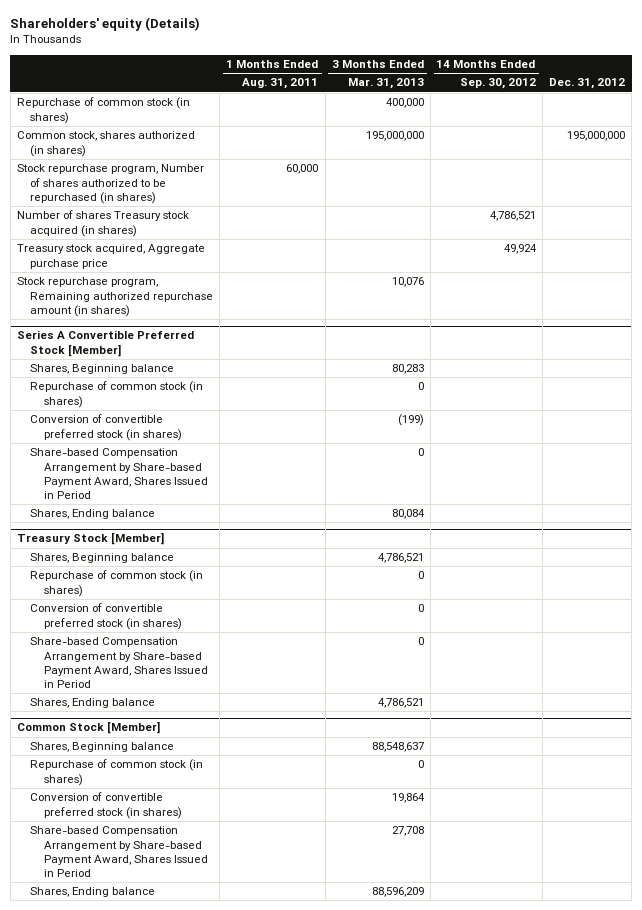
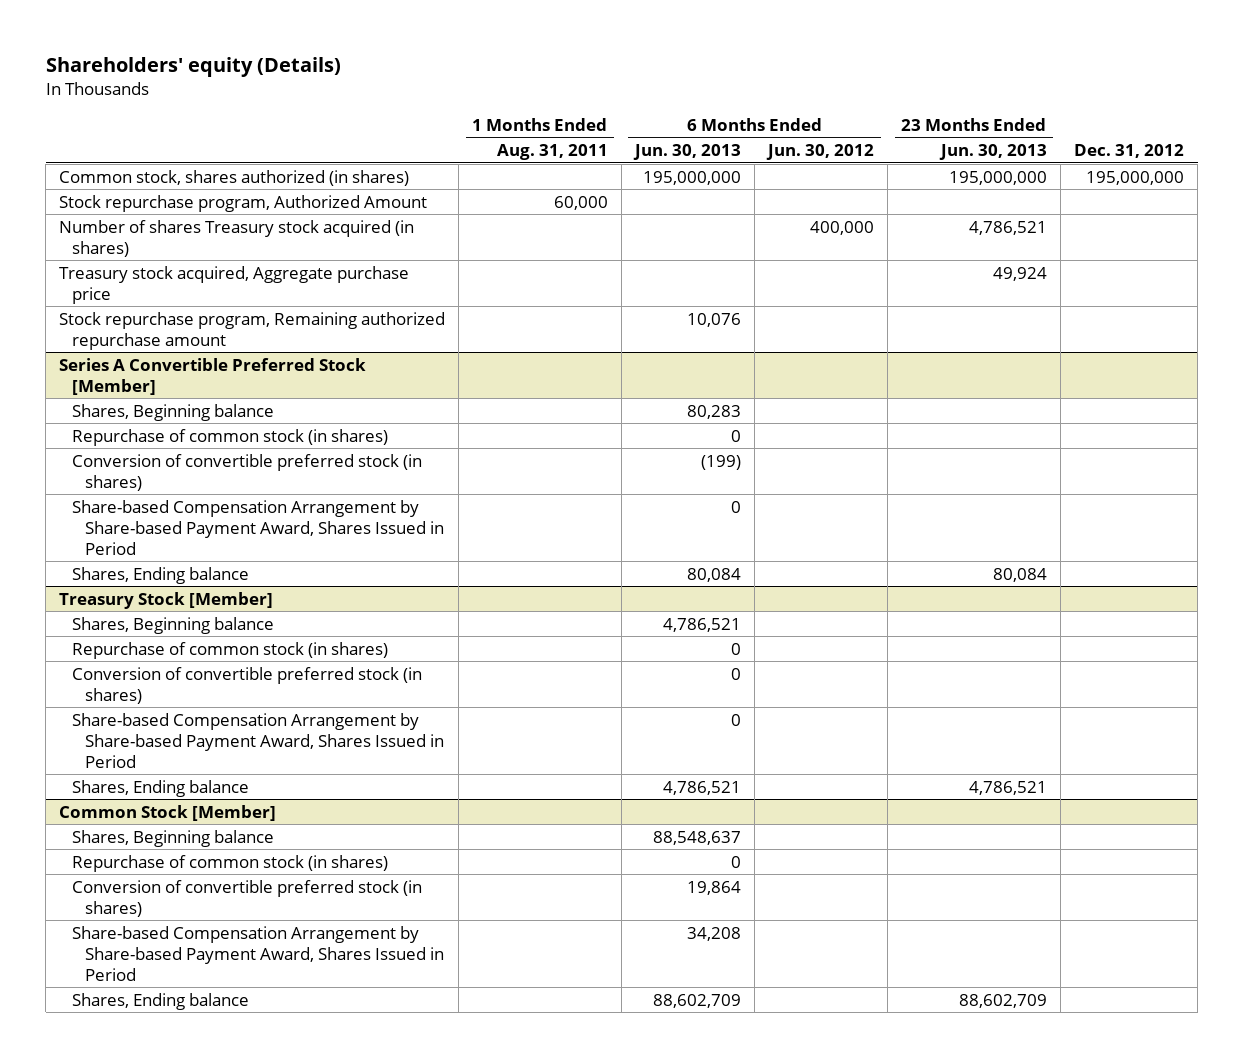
- | 1 Months Ended Aug. 31, 2011 | 3 Months Ended Mar. 31, 2013 | 14 Months Ended Sep. 30, 2012 | Dec. 31, 2012
+ | 1 Months Ended Aug. 31, 2011 | 6 Months Ended Jun. 30, 2013 | 6 Months Ended Jun. 30, 2012 | 23 Months Ended Jun. 30, 2013 | Dec. 31, 2012
- Repurchase of common stock (in shares) | | 400,000 | |
- Stock repurchase program, Number of shares authorized to be repurchased (in shares) | 60,000 | | |
+ Stock repurchase program, Authorized Amount | 60,000 | | | |
- Stock repurchase program, Remaining authorized repurchase amount (in shares) | | 10,076 | |
+ Stock repurchase program, Remaining authorized repurchase amount | | 10,076 | | |

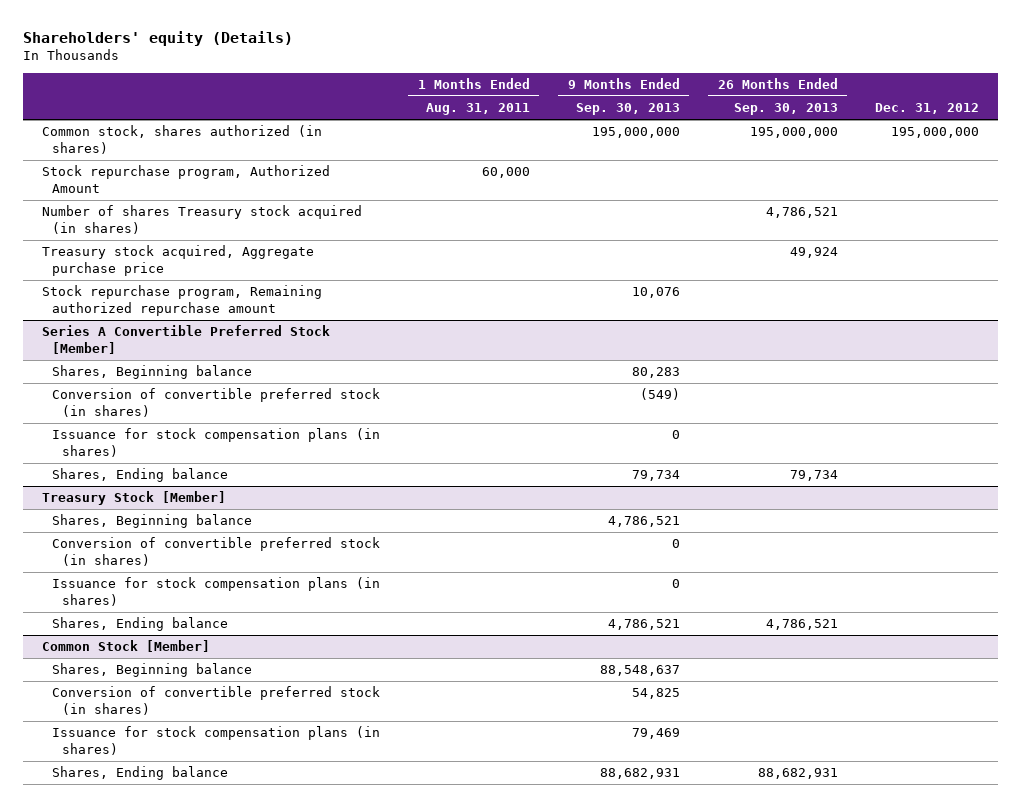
- | 1 Months Ended Aug. 31, 2011 | 6 Months Ended Jun. 30, 2013 | 6 Months Ended Jun. 30, 2012 | 23 Months Ended Jun. 30, 2013 | Dec. 31, 2012
+ | 1 Months Ended Aug. 31, 2011 | 9 Months Ended Sep. 30, 2013 | 26 Months Ended Sep. 30, 2013 | Dec. 31, 2012
@ Series A Convertible Preferred Stock [Member]
- Repurchase of common stock (in shares) | | 0 | | |
- Share-based Compensation Arrangement by Share-based Payment Award, Shares Issued in Period | | 0 | | |
+ Issuance for stock compensation plans (in shares) | | 0 | |
@ Treasury Stock [Member]
- Repurchase of common stock (in shares) | | 0 | | |
- Share-based Compensation Arrangement by Share-based Payment Award, Shares Issued in Period | | 0 | | |
+ Issuance for stock compensation plans (in shares) | | 0 | |
@ Common Stock [Member]
- Repurchase of common stock (in shares) | | 0 | | |
- Share-based Compensation Arrangement by Share-based Payment Award, Shares Issued in Period | | 34,208 | | |
+ Issuance for stock compensation plans (in shares) | | 79,469 | |

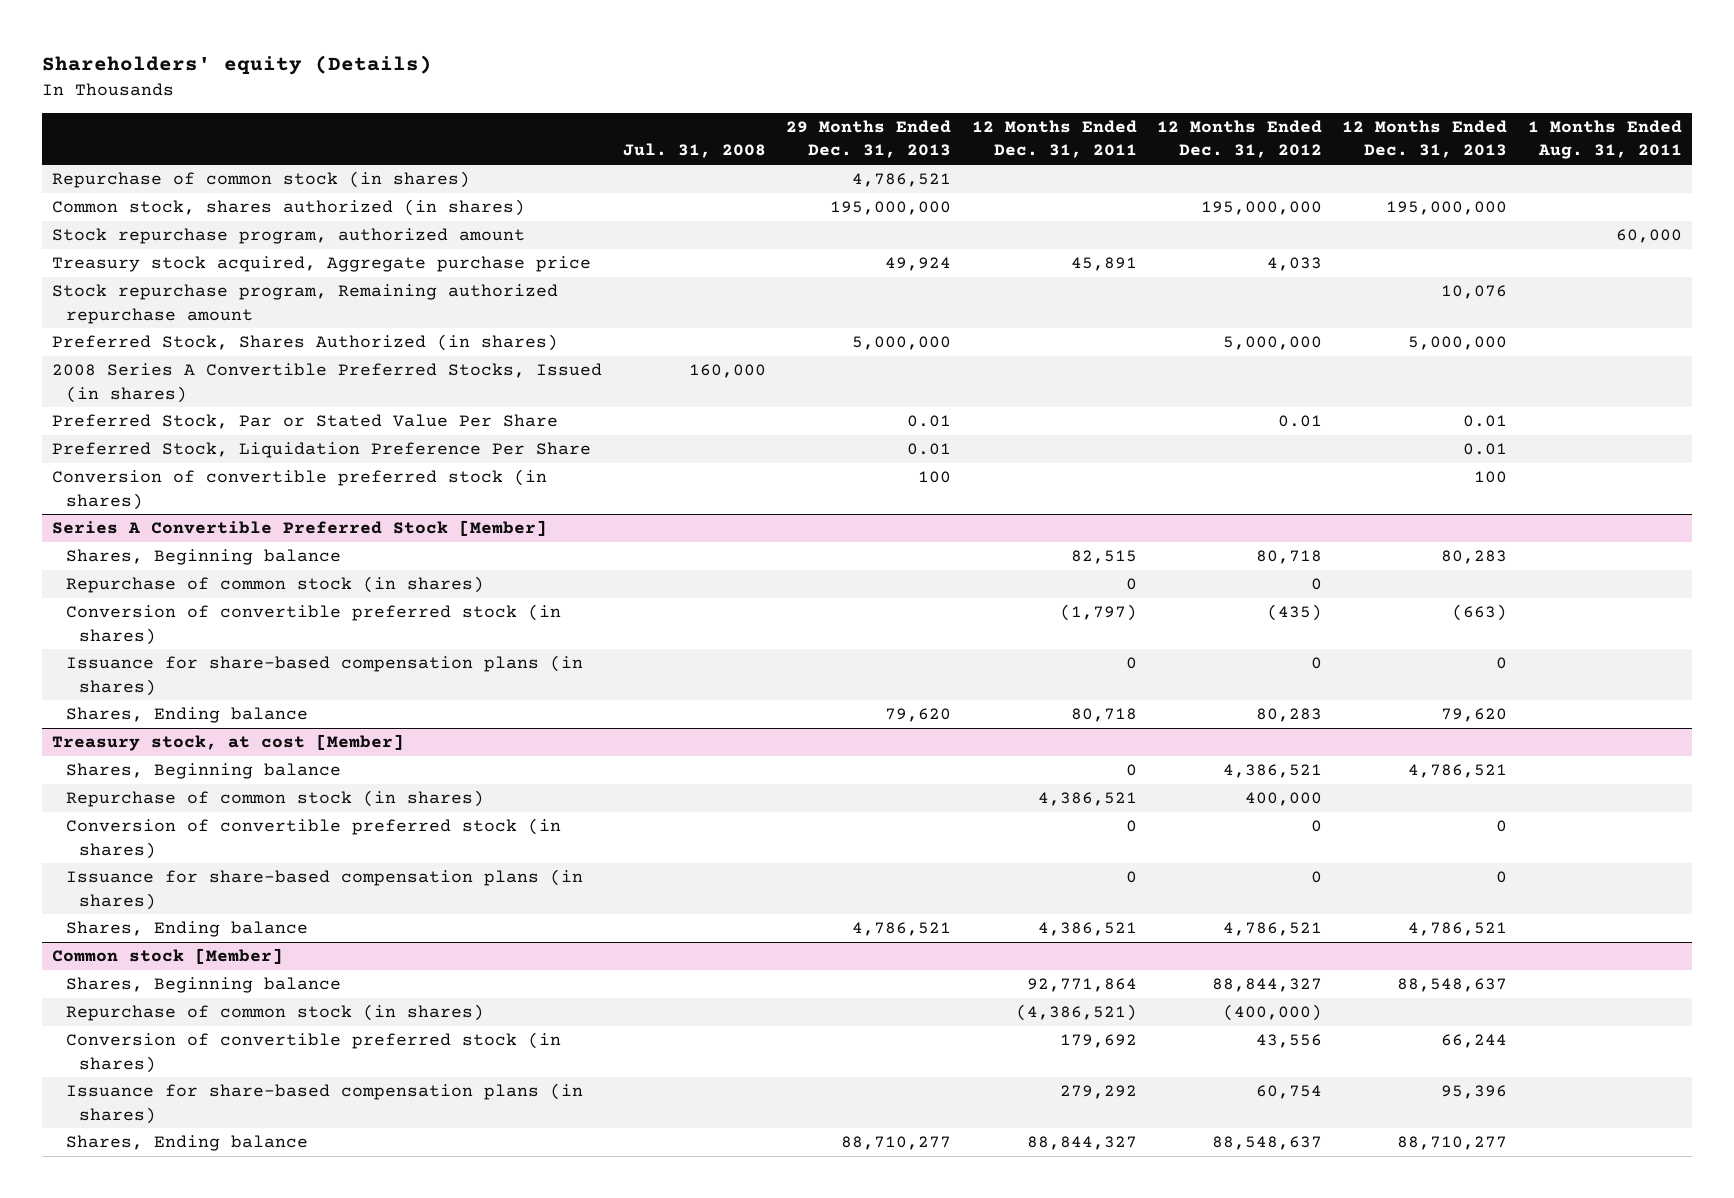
- | 1 Months Ended Aug. 31, 2011 | 9 Months Ended Sep. 30, 2013 | 26 Months Ended Sep. 30, 2013 | Dec. 31, 2012
+ | Jul. 31, 2008 | 29 Months Ended Dec. 31, 2013 | 12 Months Ended Dec. 31, 2011 | 12 Months Ended Dec. 31, 2012 | 12 Months Ended Dec. 31, 2013 | 1 Months Ended Aug. 31, 2011
+ Repurchase of common stock (in shares) | | 4,786,521 | | | |
- Stock repurchase program, Authorized Amount | 60,000 | | |
- Number of shares Treasury stock acquired (in shares) | | | 4,786,521 |
+ Stock repurchase program, authorized amount | | | | | | 60,000
+ Preferred Stock, Shares Authorized (in shares) | | 5,000,000 | | 5,000,000 | 5,000,000 |
+ 2008 Series A Convertible Preferred Stocks, Issued (in shares) | 160,000 | | | | |
+ Preferred Stock, Par or Stated Value Per Share | | 0.01 | | 0.01 | 0.01 |
+ Preferred Stock, Liquidation Preference Per Share | | 0.01 | | | 0.01 |
+ Conversion of convertible preferred stock (in shares) | | 100 | | | 100 |
@ Series A Convertible Preferred Stock [Member]
+ Repurchase of common stock (in shares) | | | 0 | 0 | |
- Issuance for stock compensation plans (in shares) | | 0 | |
+ Issuance for share-based compensation plans (in shares) | | | 0 | 0 | 0 |
- Treasury Stock [Member]
+ Treasury stock, at cost [Member]
+ Repurchase of common stock (in shares) | | | 4,386,521 | 400,000 | |
- Issuance for stock compensation plans (in shares) | | 0 | |
+ Issuance for share-based compensation plans (in shares) | | | 0 | 0 | 0 |
- Common Stock [Member]
+ Common stock [Member]
+ Repurchase of common stock (in shares) | | | (4,386,521) | (400,000) | |
- Issuance for stock compensation plans (in shares) | | 79,469 | |
+ Issuance for share-based compensation plans (in shares) | | | 279,292 | 60,754 | 95,396 |

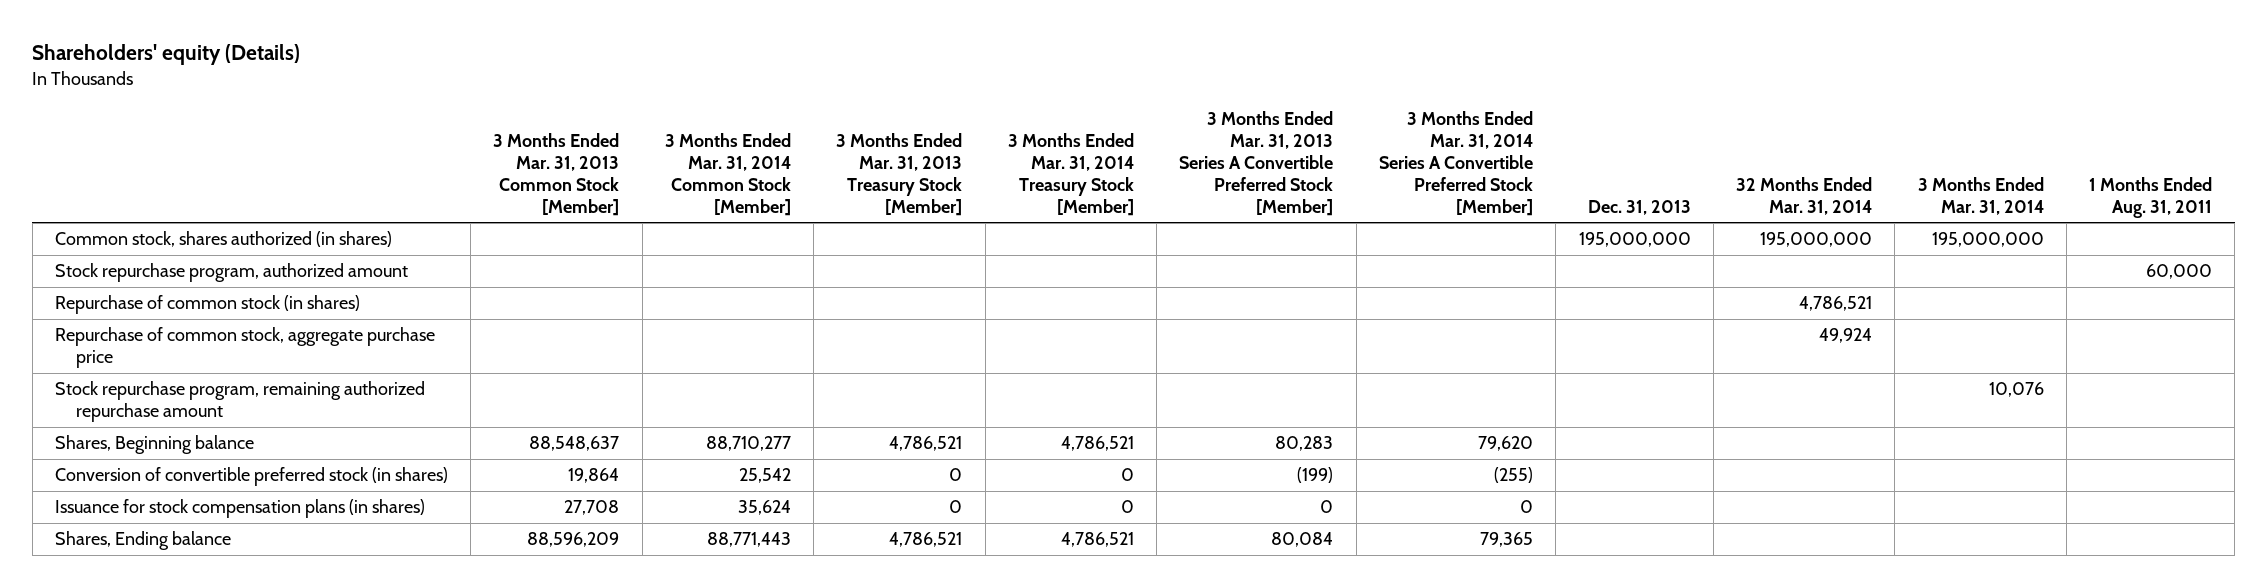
- | Jul. 31, 2008 | 29 Months Ended Dec. 31, 2013 | 12 Months Ended Dec. 31, 2011 | 12 Months Ended Dec. 31, 2012 | 12 Months Ended Dec. 31, 2013 | 1 Months Ended Aug. 31, 2011
+ | 3 Months Ended Mar. 31, 2013 Common Stock [Member] | 3 Months Ended Mar. 31, 2014 Common Stock [Member] | 3 Months Ended Mar. 31, 2013 Treasury Stock [Member] | 3 Months Ended Mar. 31, 2014 Treasury Stock [Member] | 3 Months Ended Mar. 31, 2013 Series A Convertible Preferred Stock [Member] | 3 Months Ended Mar. 31, 2014 Series A Convertible Preferred Stock [Member] | Dec. 31, 2013 | 32 Months Ended Mar. 31, 2014 | 3 Months Ended Mar. 31, 2014 | 1 Months Ended Aug. 31, 2011
- Treasury stock acquired, Aggregate purchase price | | 49,924 | 45,891 | 4,033 | |
- Stock repurchase program, Remaining authorized repurchase amount | | | | | 10,076 |
- Preferred Stock, Shares Authorized (in shares) | | 5,000,000 | | 5,000,000 | 5,000,000 |
- 2008 Series A Convertible Preferred Stocks, Issued (in shares) | 160,000 | | | | |
- Preferred Stock, Par or Stated Value Per Share | | 0.01 | | 0.01 | 0.01 |
- Preferred Stock, Liquidation Preference Per Share | | 0.01 | | | 0.01 |
moved down: Repurchase of common stock (in shares) | | | | | | | | 4,786,521 | |
+ Repurchase of common stock, aggregate purchase price | | | | | | | | 49,924 | |
+ Stock repurchase program, remaining authorized repurchase amount | | | | | | | | | 10,076 |
+ Shares, Beginning balance | 88,548,637 | 88,710,277 | 4,786,521 | 4,786,521 | 80,283 | 79,620 | | | |
- Series A Convertible Preferred Stock [Member]
- Shares, Beginning balance | | | 82,515 | 80,718 | 80,283 |
- Repurchase of common stock (in shares) | | | 0 | 0 | |
- Conversion of convertible preferred stock (in shares) | | | (1,797) | (435) | (663) |
- Issuance for share-based compensation plans (in shares) | | | 0 | 0 | 0 |
- Shares, Ending balance | | 79,620 | 80,718 | 80,283 | 79,620 |
- Treasury stock, at cost [Member]
- Shares, Beginning balance | | | 0 | 4,386,521 | 4,786,521 |
- Repurchase of common stock (in shares) | | | 4,386,521 | 400,000 | |
- Conversion of convertible preferred stock (in shares) | | | 0 | 0 | 0 |
- Issuance for share-based compensation plans (in shares) | | | 0 | 0 | 0 |
- Shares, Ending balance | | 4,786,521 | 4,386,521 | 4,786,521 | 4,786,521 |
- Common stock [Member]
- Shares, Beginning balance | | | 92,771,864 | 88,844,327 | 88,548,637 |
- Repurchase of common stock (in shares) | | | (4,386,521) | (400,000) | |
- Conversion of convertible preferred stock (in shares) | | | 179,692 | 43,556 | 66,244 |
- Issuance for share-based compensation plans (in shares) | | | 279,292 | 60,754 | 95,396 |
- Shares, Ending balance | | 88,710,277 | 88,844,327 | 88,548,637 | 88,710,277 |
+ Issuance for stock compensation plans (in shares) | 27,708 | 35,624 | 0 | 0 | 0 | 0 | | | |
+ Shares, Ending balance | 88,596,209 | 88,771,443 | 4,786,521 | 4,786,521 | 80,084 | 79,365 | | | |

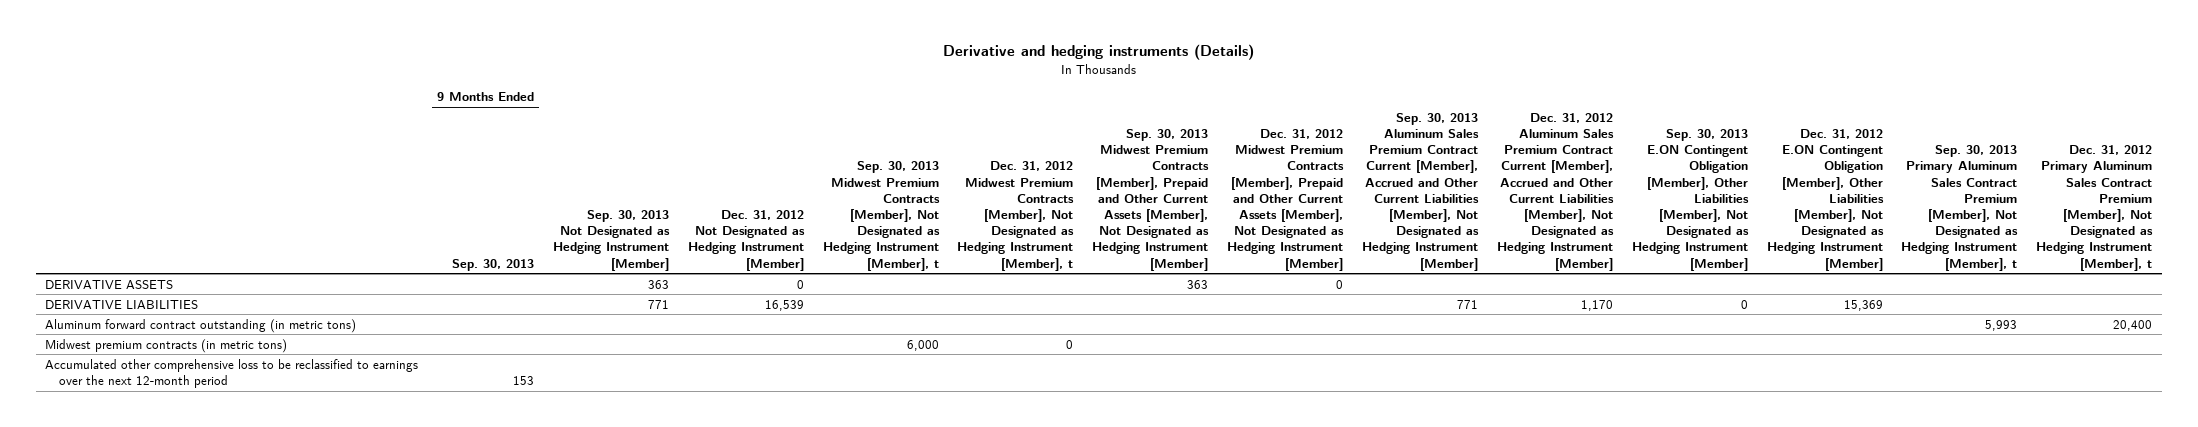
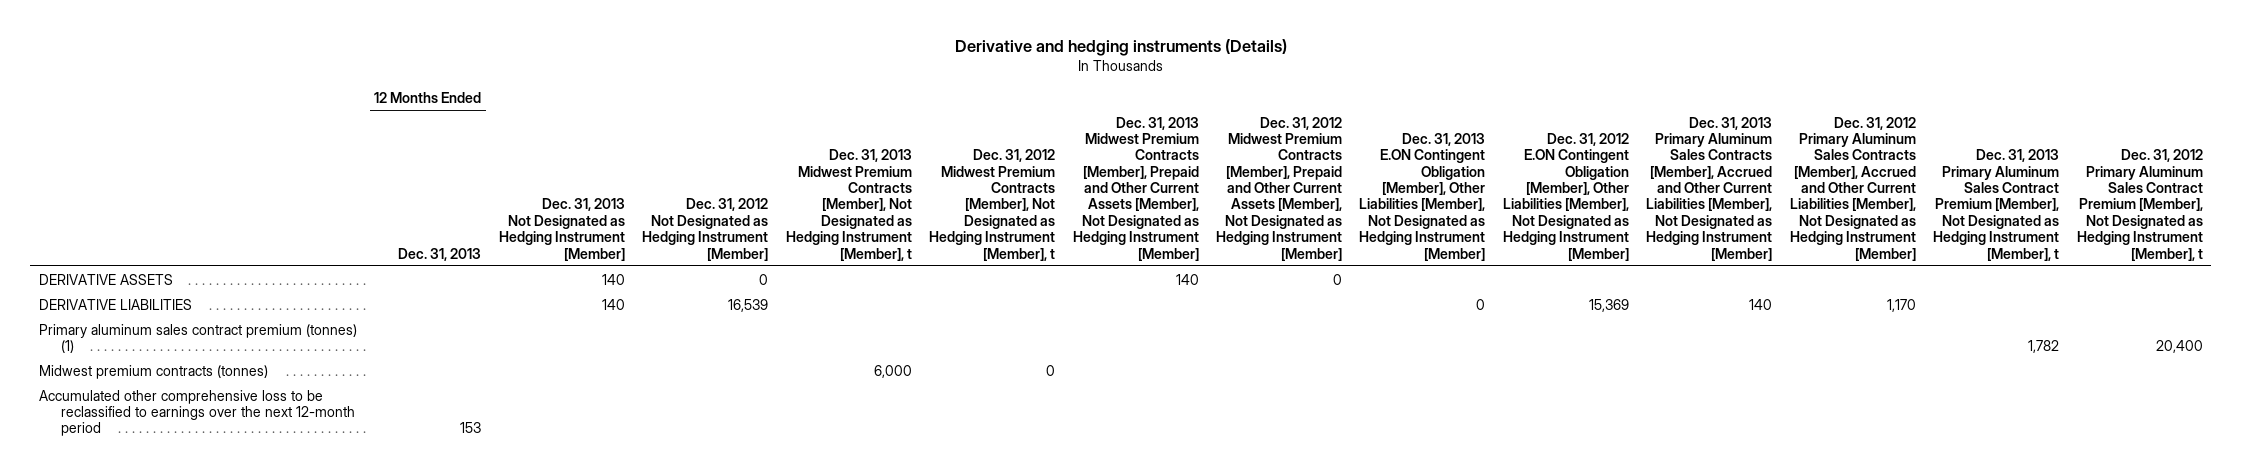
- | 9 Months Ended Sep. 30, 2013 | Sep. 30, 2013 Not Designated as Hedging Instrument [Member] | Dec. 31, 2012 Not Designated as Hedging Instrument [Member] | Sep. 30, 2013 Midwest Premium Contracts [Member], Not Designated as Hedging Instrument [Member], t | Dec. 31, 2012 Midwest Premium Contracts [Member], Not Designated as Hedging Instrument [Member], t | Sep. 30, 2013 Midwest Premium Contracts [Member], Prepaid and Other Current Assets [Member], Not Designated as Hedging Instrument [Member] | Dec. 31, 2012 Midwest Premium Contracts [Member], Prepaid and Other Current Assets [Member], Not Designated as Hedging Instrument [Member] | Sep. 30, 2013 Aluminum Sales Premium Contract Current [Member], Accrued and Other Current Liabilities [Member], Not Designated as Hedging Instrument [Member] | Dec. 31, 2012 Aluminum Sales Premium Contract Current [Member], Accrued and Other Current Liabilities [Member], Not Designated as Hedging Instrument [Member] | Sep. 30, 2013 E.ON Contingent Obligation [Member], Other Liabilities [Member], Not Designated as Hedging Instrument [Member] | Dec. 31, 2012 E.ON Contingent Obligation [Member], Other Liabilities [Member], Not Designated as Hedging Instrument [Member] | Sep. 30, 2013 Primary Aluminum Sales Contract Premium [Member], Not Designated as Hedging Instrument [Member], t | Dec. 31, 2012 Primary Aluminum Sales Contract Premium [Member], Not Designated as Hedging Instrument [Member], t
+ | 12 Months Ended Dec. 31, 2013 | Dec. 31, 2013 Not Designated as Hedging Instrument [Member] | Dec. 31, 2012 Not Designated as Hedging Instrument [Member] | Dec. 31, 2013 Midwest Premium Contracts [Member], Not Designated as Hedging Instrument [Member], t | Dec. 31, 2012 Midwest Premium Contracts [Member], Not Designated as Hedging Instrument [Member], t | Dec. 31, 2013 Midwest Premium Contracts [Member], Prepaid and Other Current Assets [Member], Not Designated as Hedging Instrument [Member] | Dec. 31, 2012 Midwest Premium Contracts [Member], Prepaid and Other Current Assets [Member], Not Designated as Hedging Instrument [Member] | Dec. 31, 2013 E.ON Contingent Obligation [Member], Other Liabilities [Member], Not Designated as Hedging Instrument [Member] | Dec. 31, 2012 E.ON Contingent Obligation [Member], Other Liabilities [Member], Not Designated as Hedging Instrument [Member] | Dec. 31, 2013 Primary Aluminum Sales Contracts [Member], Accrued and Other Current Liabilities [Member], Not Designated as Hedging Instrument [Member] | Dec. 31, 2012 Primary Aluminum Sales Contracts [Member], Accrued and Other Current Liabilities [Member], Not Designated as Hedging Instrument [Member] | Dec. 31, 2013 Primary Aluminum Sales Contract Premium [Member], Not Designated as Hedging Instrument [Member], t | Dec. 31, 2012 Primary Aluminum Sales Contract Premium [Member], Not Designated as Hedging Instrument [Member], t
- Aluminum forward contract outstanding (in metric tons) | | | | | | | | | | | | 5,993 | 20,400
- Midwest premium contracts (in metric tons) | | | | 6,000 | 0 | | | | | | | |
+ Primary aluminum sales contract premium (tonnes) (1) | | | | | | | | | | | | 1,782 | 20,400
+ Midwest premium contracts (tonnes) | | | | 6,000 | 0 | | | | | | | |

